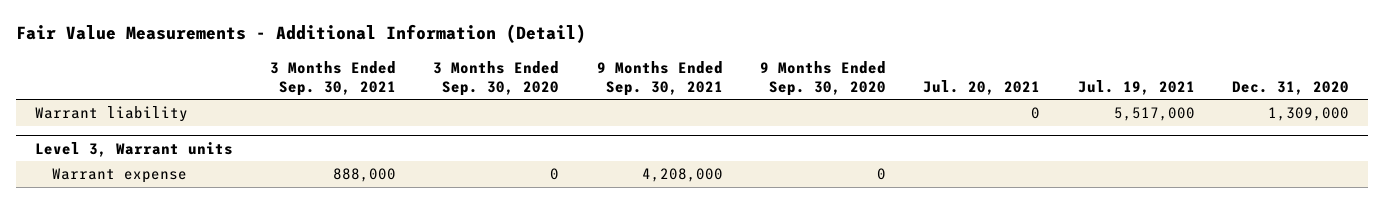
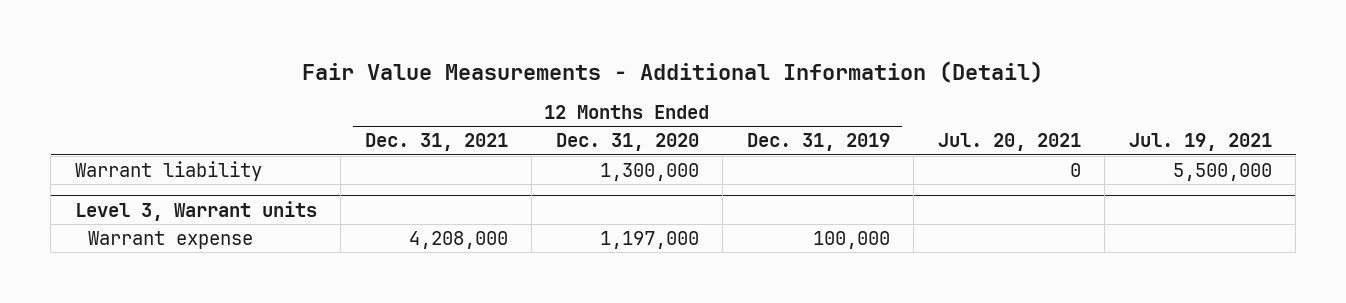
- | 3 Months Ended Sep. 30, 2021 | 3 Months Ended Sep. 30, 2020 | 9 Months Ended Sep. 30, 2021 | 9 Months Ended Sep. 30, 2020 | Jul. 20, 2021 | Jul. 19, 2021 | Dec. 31, 2020
+ | 12 Months Ended Dec. 31, 2021 | 12 Months Ended Dec. 31, 2020 | 12 Months Ended Dec. 31, 2019 | Jul. 20, 2021 | Jul. 19, 2021
- Warrant liability | | | | | 0 | 5,517,000 | 1,309,000
+ Warrant liability | | 1,300,000 | | 0 | 5,500,000

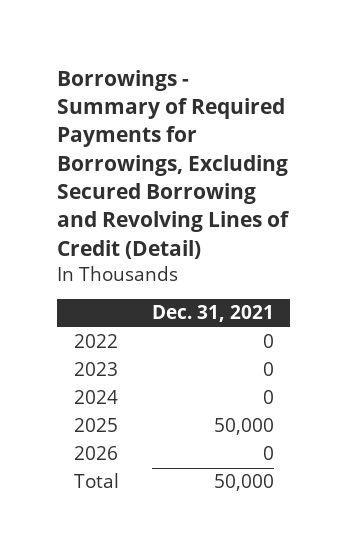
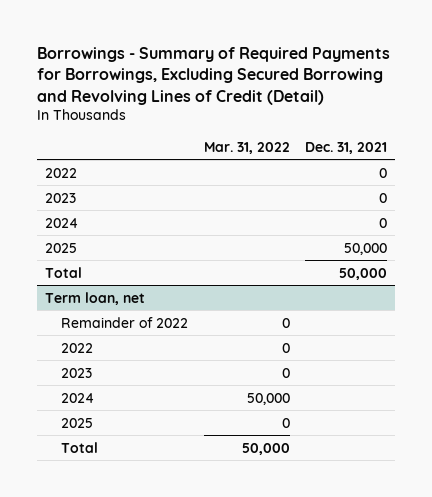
- | Dec. 31, 2021
+ | Mar. 31, 2022 | Dec. 31, 2021
- 2026 | 0
+ Term loan, net
+ Remainder of 2022 | 0 |
+ 2022 | 0 |
+ 2023 | 0 |
+ 2024 | 50,000 |
+ 2025 | 0 |
+ Total | 50,000 |

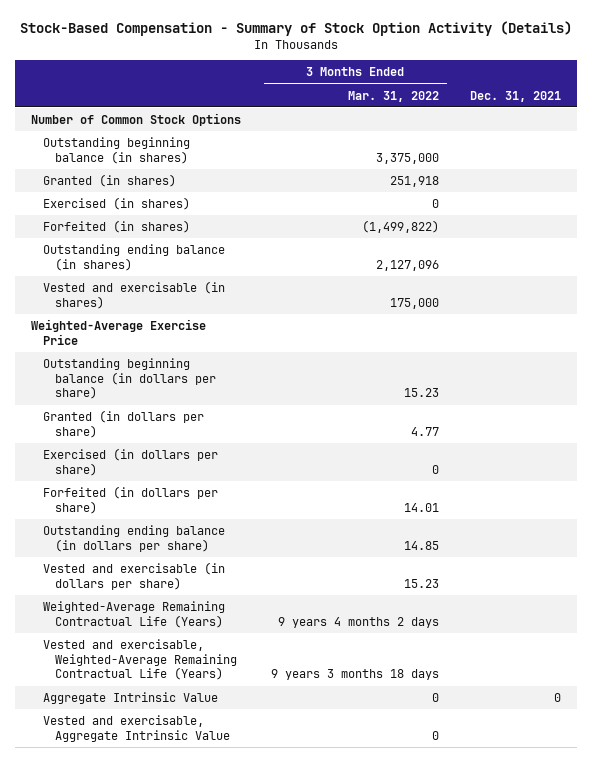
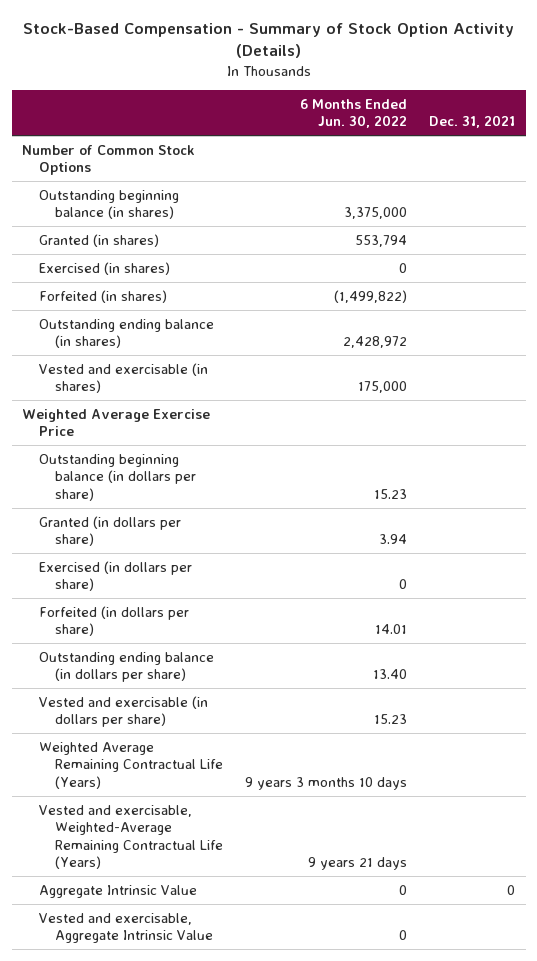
- | 3 Months Ended Mar. 31, 2022 | Dec. 31, 2021
+ | 6 Months Ended Jun. 30, 2022 | Dec. 31, 2021
- Weighted-Average Exercise Price
+ Weighted Average Exercise Price
- Weighted-Average Remaining Contractual Life (Years) | 9 years 4 months 2 days |
+ Weighted Average Remaining Contractual Life (Years) | 9 years 3 months 10 days |

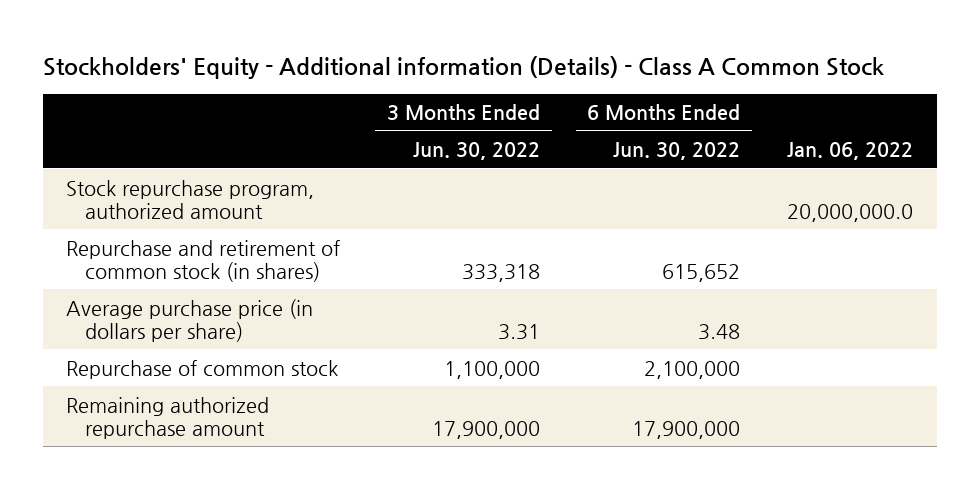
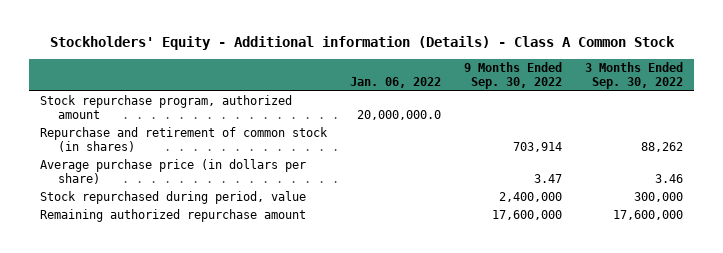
- | 3 Months Ended Jun. 30, 2022 | 6 Months Ended Jun. 30, 2022 | Jan. 06, 2022
+ | Jan. 06, 2022 | 9 Months Ended Sep. 30, 2022 | 3 Months Ended Sep. 30, 2022
- Repurchase of common stock | 1,100,000 | 2,100,000 |
+ Stock repurchased during period, value | | 2,400,000 | 300,000

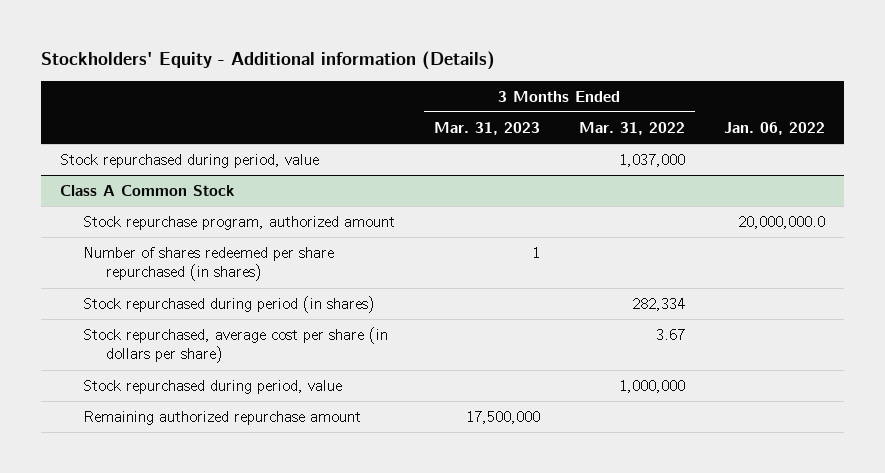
- Stockholders' Equity - Additional information (Details) - Class A Common Stock
+ Stockholders' Equity - Additional information (Details)
- | Jan. 06, 2022 | 9 Months Ended Sep. 30, 2022 | 3 Months Ended Sep. 30, 2022
+ | 3 Months Ended Mar. 31, 2023 | 3 Months Ended Mar. 31, 2022 | Jan. 06, 2022
- Stock repurchase program, authorized amount | 20,000,000.0 | |
- Repurchase and retirement of common stock (in shares) | | 703,914 | 88,262
- Average purchase price (in dollars per share) | | 3.47 | 3.46
- Remaining authorized repurchase amount | | 17,600,000 | 17,600,000
+ Class A Common Stock
+ Stock repurchase program, authorized amount | | | 20,000,000.0
+ Number of shares redeemed per share repurchased (in shares) | 1 | |
+ Stock repurchased during period (in shares) | | 282,334 |
+ Stock repurchased, average cost per share (in dollars per share) | | 3.67 |
+ Stock repurchased during period, value | | 1,000,000 |
+ Remaining authorized repurchase amount | 17,500,000 | |

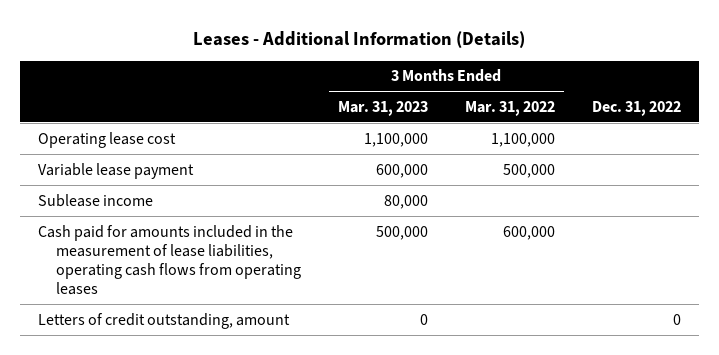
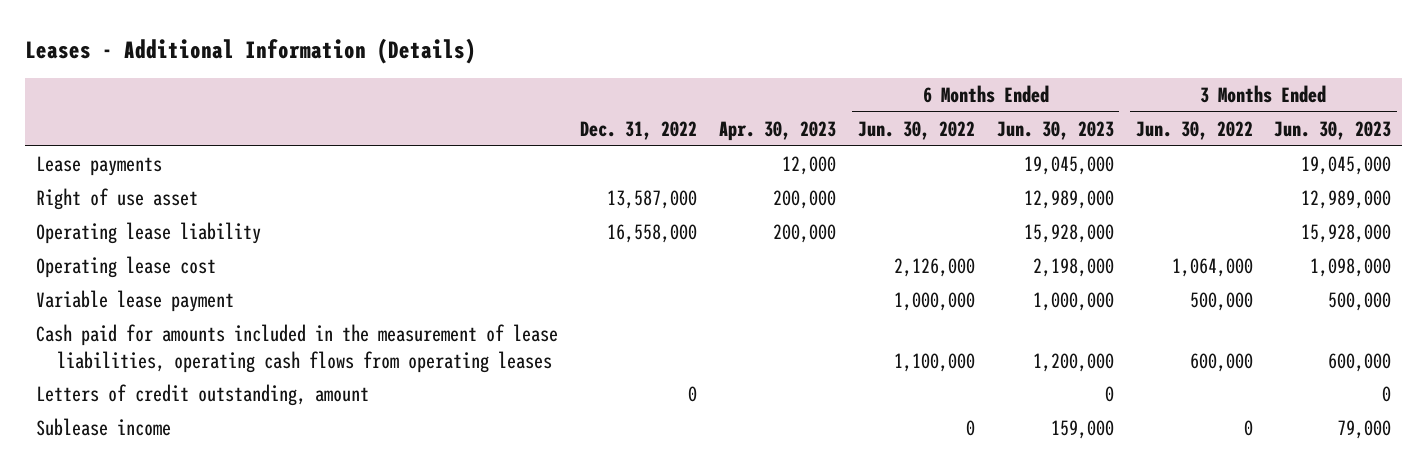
- | 3 Months Ended Mar. 31, 2023 | 3 Months Ended Mar. 31, 2022 | Dec. 31, 2022
+ | Dec. 31, 2022 | Apr. 30, 2023 | 6 Months Ended Jun. 30, 2022 | 6 Months Ended Jun. 30, 2023 | 3 Months Ended Jun. 30, 2022 | 3 Months Ended Jun. 30, 2023
+ Lease payments | | 12,000 | | 19,045,000 | | 19,045,000
+ Right of use asset | 13,587,000 | 200,000 | | 12,989,000 | | 12,989,000
+ Operating lease liability | 16,558,000 | 200,000 | | 15,928,000 | | 15,928,000
moved down: Sublease income | | | 0 | 159,000 | 0 | 79,000

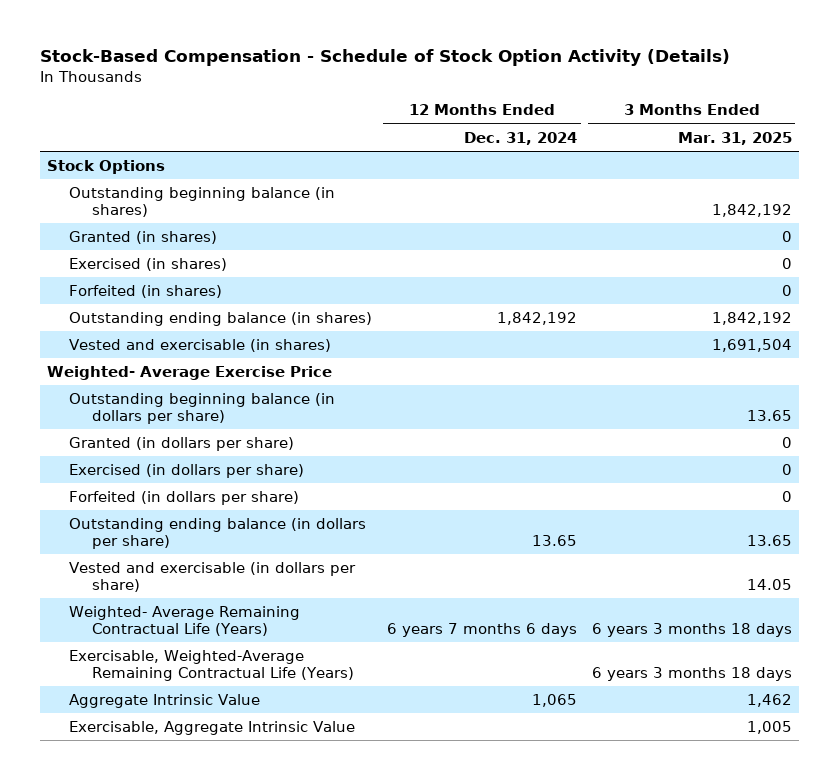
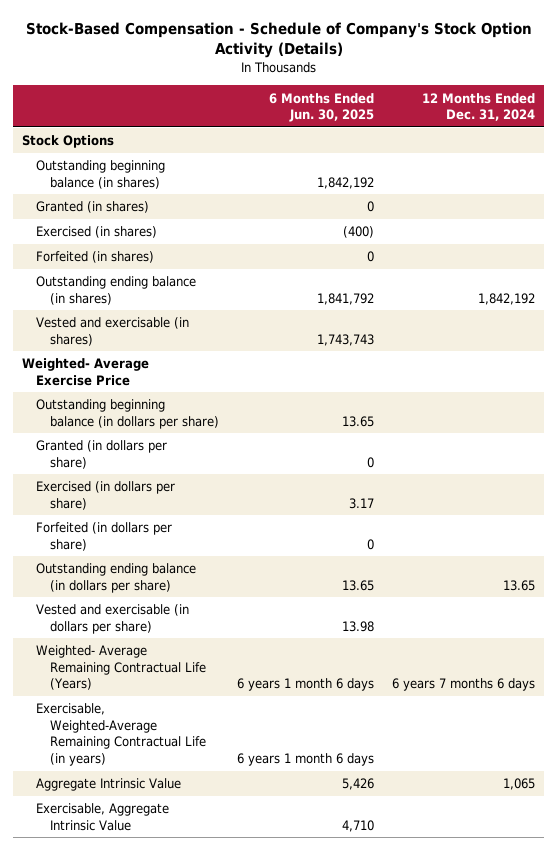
- Stock-Based Compensation - Schedule of Stock Option Activity (Details)
+ Stock-Based Compensation - Schedule of Company's Stock Option Activity (Details)
- | 12 Months Ended Dec. 31, 2024 | 3 Months Ended Mar. 31, 2025
+ | 6 Months Ended Jun. 30, 2025 | 12 Months Ended Dec. 31, 2024
- Exercisable, Weighted-Average Remaining Contractual Life (Years) | | 6 years 3 months 18 days
+ Exercisable, Weighted-Average Remaining Contractual Life (in years) | 6 years 1 month 6 days |

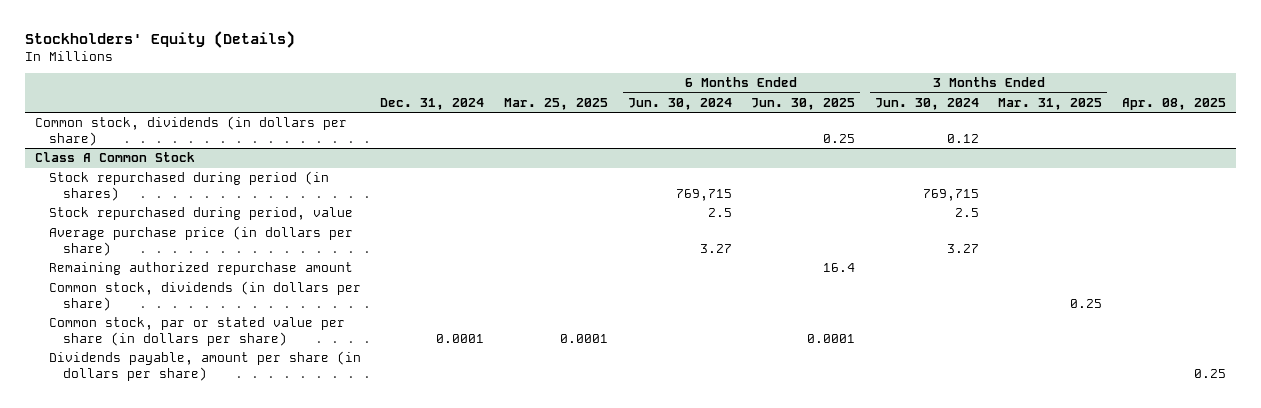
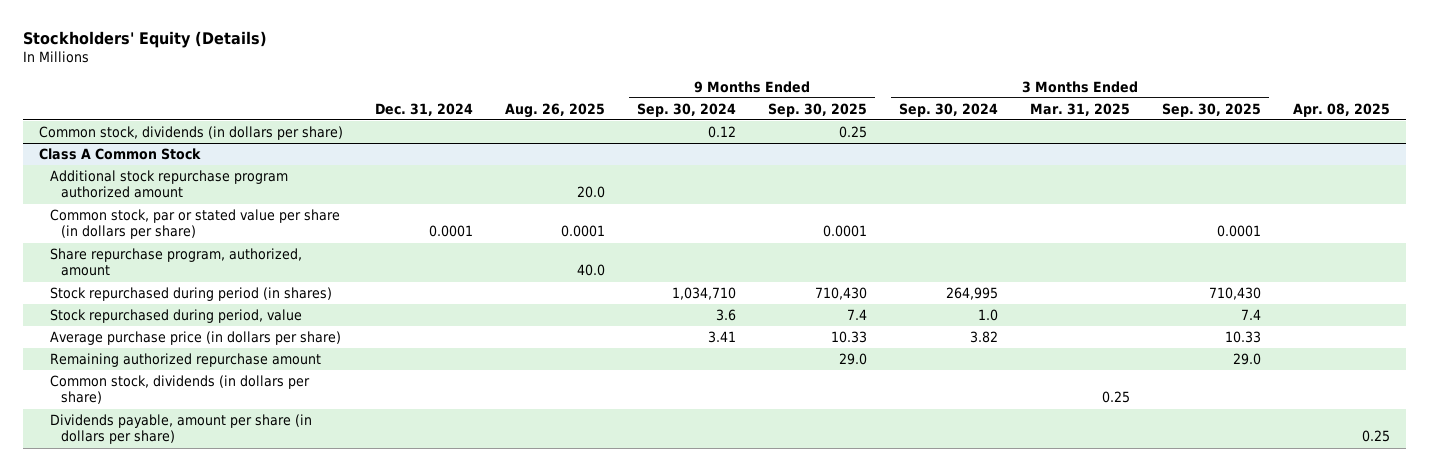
- | Dec. 31, 2024 | Mar. 25, 2025 | 6 Months Ended Jun. 30, 2024 | 6 Months Ended Jun. 30, 2025 | 3 Months Ended Jun. 30, 2024 | 3 Months Ended Mar. 31, 2025 | Apr. 08, 2025
+ | Dec. 31, 2024 | Aug. 26, 2025 | 9 Months Ended Sep. 30, 2024 | 9 Months Ended Sep. 30, 2025 | 3 Months Ended Sep. 30, 2024 | 3 Months Ended Mar. 31, 2025 | 3 Months Ended Sep. 30, 2025 | Apr. 08, 2025
@ Class A Common Stock
+ Additional stock repurchase program authorized amount | | 20.0 | | | | | |
moved up: Common stock, par or stated value per share (in dollars per share) | 0.0001 | 0.0001 | | 0.0001 | | | 0.0001 |
+ Share repurchase program, authorized, amount | | 40.0 | | | | | |

